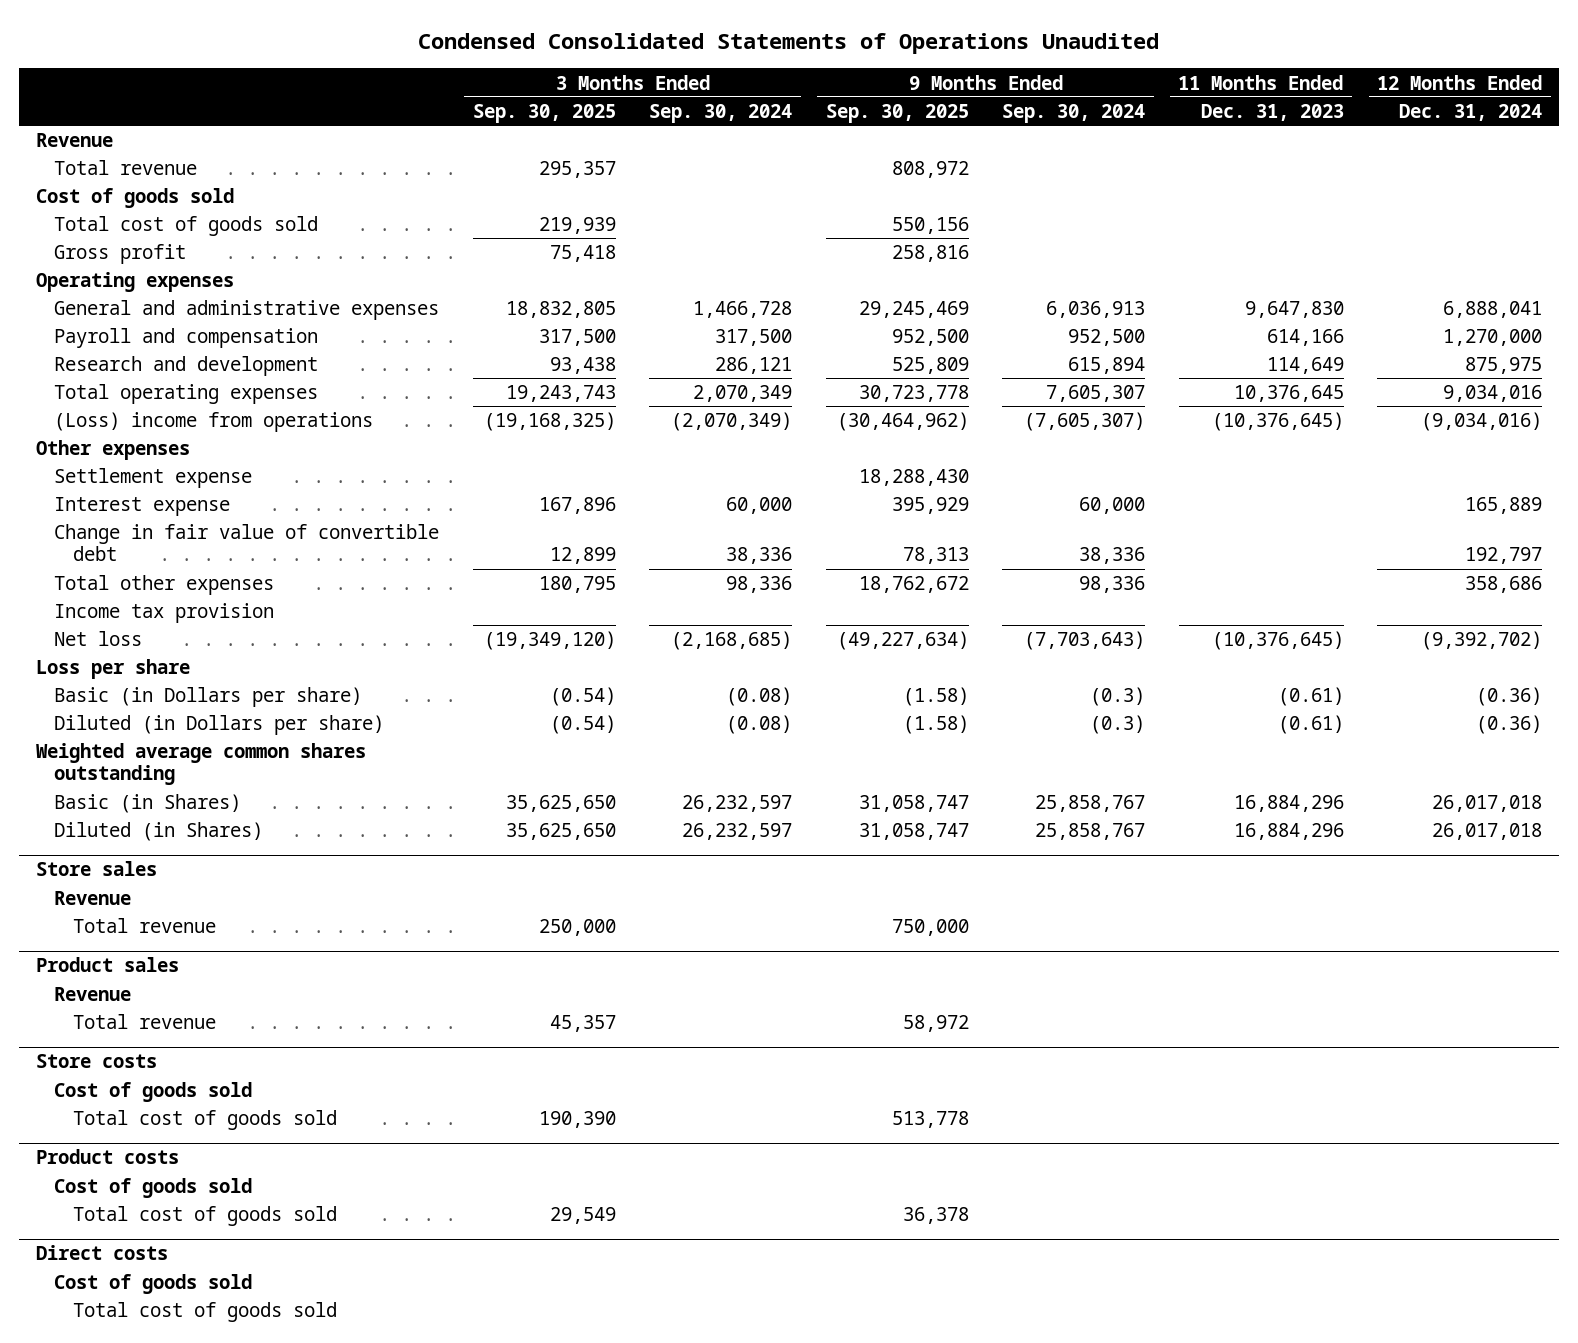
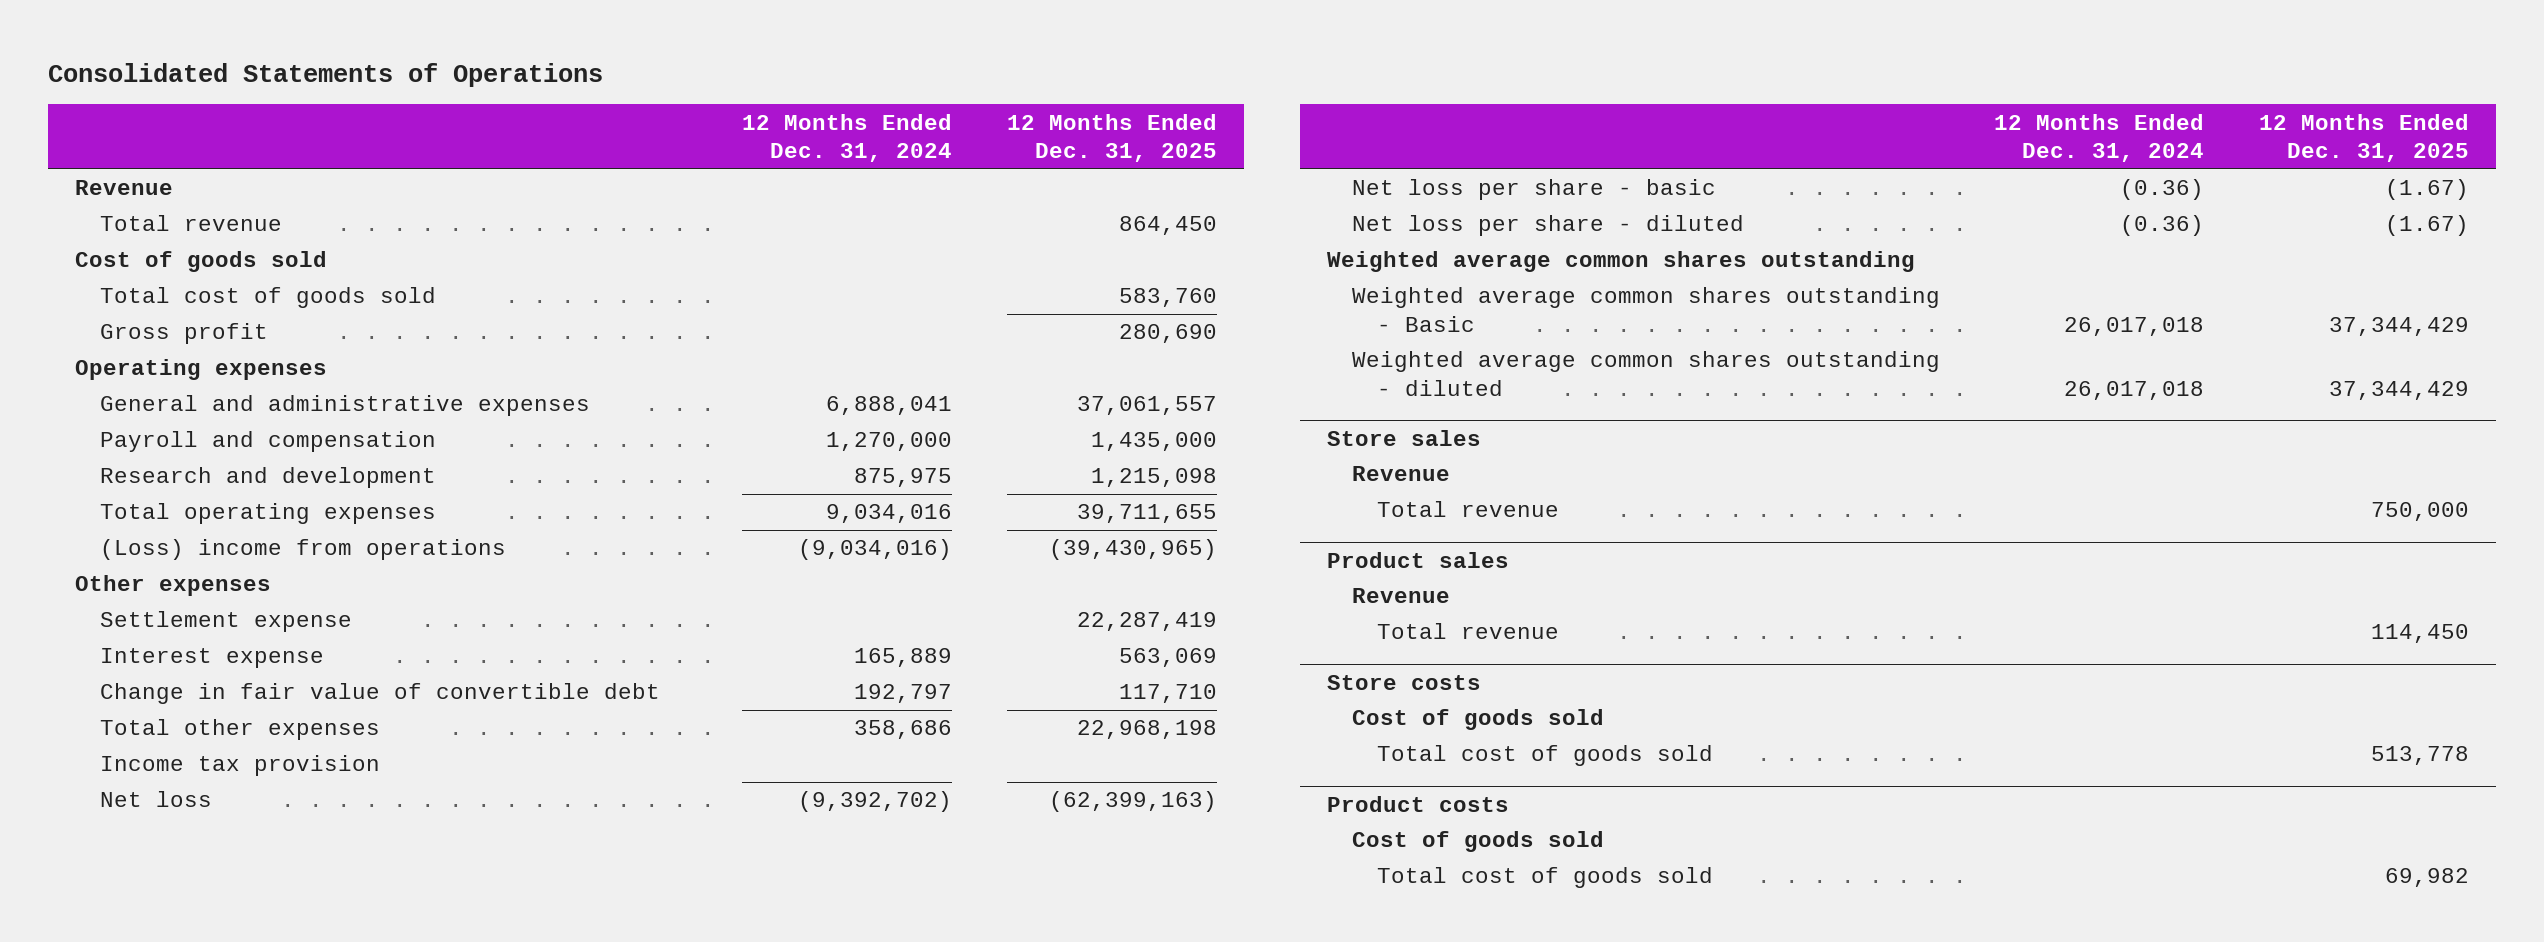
- Condensed Consolidated Statements of Operations Unaudited
+ Consolidated Statements of Operations
- | 3 Months Ended Sep. 30, 2025 | 3 Months Ended Sep. 30, 2024 | 9 Months Ended Sep. 30, 2025 | 9 Months Ended Sep. 30, 2024 | 11 Months Ended Dec. 31, 2023 | 12 Months Ended Dec. 31, 2024
+ | 12 Months Ended Dec. 31, 2024 | 12 Months Ended Dec. 31, 2025
- Loss per share
- Basic (in Dollars per share) | (0.54) | (0.08) | (1.58) | (0.3) | (0.61) | (0.36)
- Diluted (in Dollars per share) | (0.54) | (0.08) | (1.58) | (0.3) | (0.61) | (0.36)
+ Net loss per share - basic | (0.36) | (1.67)
+ Net loss per share - diluted | (0.36) | (1.67)
- Basic (in Shares) | 35,625,650 | 26,232,597 | 31,058,747 | 25,858,767 | 16,884,296 | 26,017,018
- Diluted (in Shares) | 35,625,650 | 26,232,597 | 31,058,747 | 25,858,767 | 16,884,296 | 26,017,018
+ Weighted average common shares outstanding - Basic | 26,017,018 | 37,344,429
+ Weighted average common shares outstanding - diluted | 26,017,018 | 37,344,429
- Direct costs
- Cost of goods sold
- Total cost of goods sold

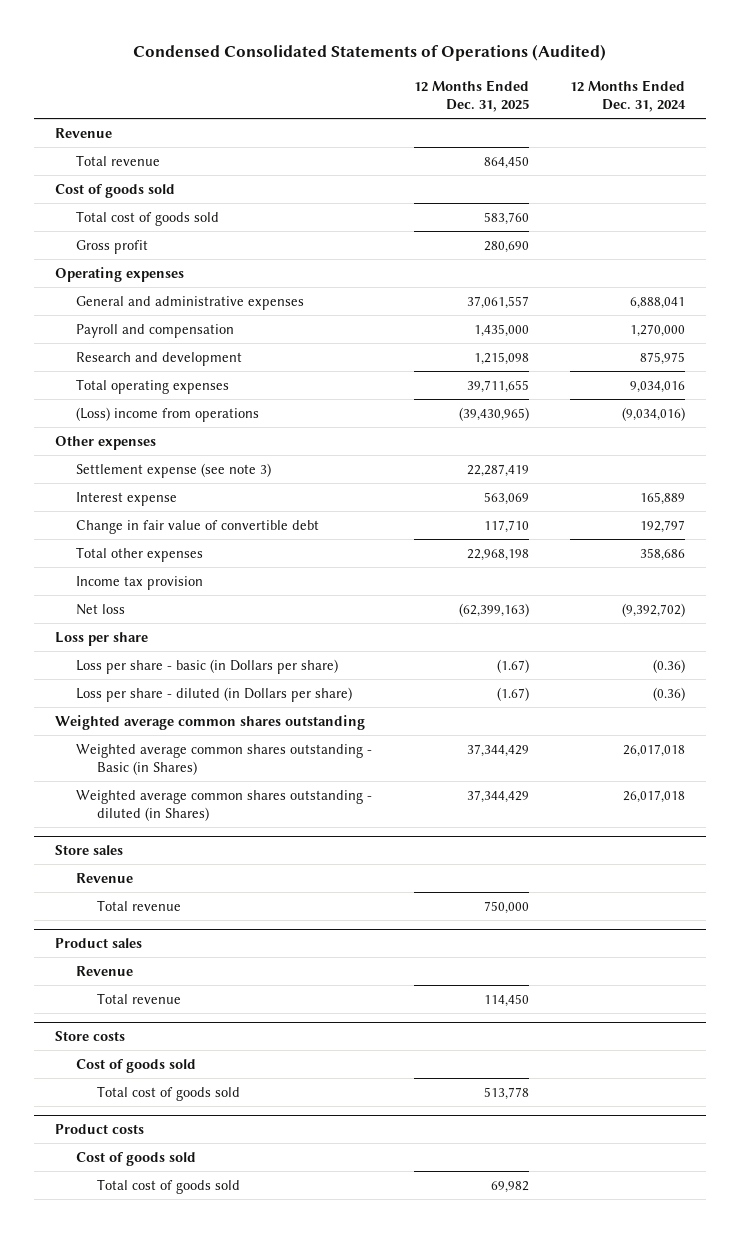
- Consolidated Statements of Operations
+ Condensed Consolidated Statements of Operations (Audited)
- | 12 Months Ended Dec. 31, 2024 | 12 Months Ended Dec. 31, 2025
+ | 12 Months Ended Dec. 31, 2025 | 12 Months Ended Dec. 31, 2024
- Settlement expense | | 22,287,419
+ Settlement expense (see note 3) | 22,287,419 |
- Net loss per share - basic | (0.36) | (1.67)
- Net loss per share - diluted | (0.36) | (1.67)
+ Loss per share
+ Loss per share - basic (in Dollars per share) | (1.67) | (0.36)
+ Loss per share - diluted (in Dollars per share) | (1.67) | (0.36)
- Weighted average common shares outstanding - Basic | 26,017,018 | 37,344,429
- Weighted average common shares outstanding - diluted | 26,017,018 | 37,344,429
+ Weighted average common shares outstanding - Basic (in Shares) | 37,344,429 | 26,017,018
+ Weighted average common shares outstanding - diluted (in Shares) | 37,344,429 | 26,017,018

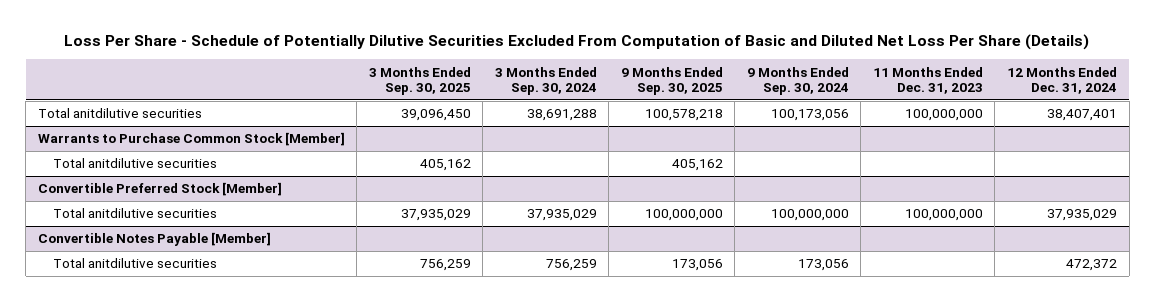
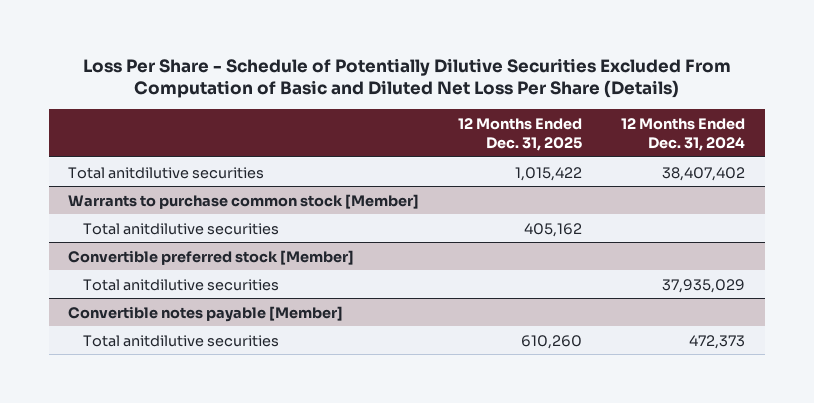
- | 3 Months Ended Sep. 30, 2025 | 3 Months Ended Sep. 30, 2024 | 9 Months Ended Sep. 30, 2025 | 9 Months Ended Sep. 30, 2024 | 11 Months Ended Dec. 31, 2023 | 12 Months Ended Dec. 31, 2024
+ | 12 Months Ended Dec. 31, 2025 | 12 Months Ended Dec. 31, 2024
- Total anitdilutive securities | 39,096,450 | 38,691,288 | 100,578,218 | 100,173,056 | 100,000,000 | 38,407,401
- Warrants to Purchase Common Stock [Member]
+ Total anitdilutive securities | 1,015,422 | 38,407,402
+ Warrants to purchase common stock [Member]
- Convertible Preferred Stock [Member]
+ Convertible preferred stock [Member]
- Convertible Notes Payable [Member]
- Total anitdilutive securities | 756,259 | 756,259 | 173,056 | 173,056 | | 472,372
+ Convertible notes payable [Member]
+ Total anitdilutive securities | 610,260 | 472,373

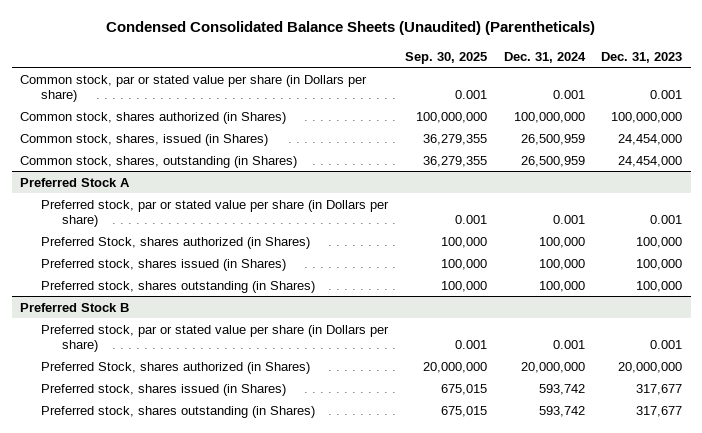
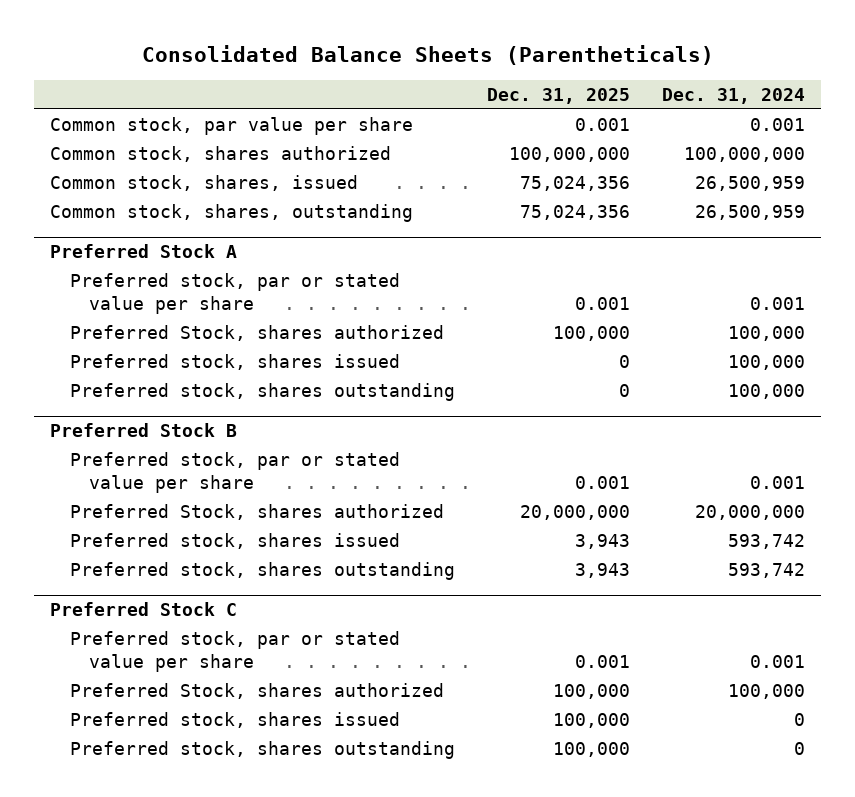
- Condensed Consolidated Balance Sheets (Unaudited) (Parentheticals)
+ Consolidated Balance Sheets (Parentheticals)
- | Sep. 30, 2025 | Dec. 31, 2024 | Dec. 31, 2023
+ | Dec. 31, 2025 | Dec. 31, 2024
- Common stock, par or stated value per share (in Dollars per share) | 0.001 | 0.001 | 0.001
- Common stock, shares authorized (in Shares) | 100,000,000 | 100,000,000 | 100,000,000
- Common stock, shares, issued (in Shares) | 36,279,355 | 26,500,959 | 24,454,000
- Common stock, shares, outstanding (in Shares) | 36,279,355 | 26,500,959 | 24,454,000
+ Common stock, par value per share | 0.001 | 0.001
+ Common stock, shares authorized | 100,000,000 | 100,000,000
+ Common stock, shares, issued | 75,024,356 | 26,500,959
+ Common stock, shares, outstanding | 75,024,356 | 26,500,959
@ Preferred Stock A
- Preferred stock, par or stated value per share (in Dollars per share) | 0.001 | 0.001 | 0.001
- Preferred Stock, shares authorized (in Shares) | 100,000 | 100,000 | 100,000
- Preferred stock, shares issued (in Shares) | 100,000 | 100,000 | 100,000
- Preferred stock, shares outstanding (in Shares) | 100,000 | 100,000 | 100,000
+ Preferred stock, par or stated value per share | 0.001 | 0.001
+ Preferred Stock, shares authorized | 100,000 | 100,000
+ Preferred stock, shares issued | 0 | 100,000
+ Preferred stock, shares outstanding | 0 | 100,000
@ Preferred Stock B
- Preferred stock, par or stated value per share (in Dollars per share) | 0.001 | 0.001 | 0.001
- Preferred Stock, shares authorized (in Shares) | 20,000,000 | 20,000,000 | 20,000,000
- Preferred stock, shares issued (in Shares) | 675,015 | 593,742 | 317,677
- Preferred stock, shares outstanding (in Shares) | 675,015 | 593,742 | 317,677
+ Preferred stock, par or stated value per share | 0.001 | 0.001
+ Preferred Stock, shares authorized | 20,000,000 | 20,000,000
+ Preferred stock, shares issued | 3,943 | 593,742
+ Preferred stock, shares outstanding | 3,943 | 593,742
+ Preferred Stock C
+ Preferred stock, par or stated value per share | 0.001 | 0.001
+ Preferred Stock, shares authorized | 100,000 | 100,000
+ Preferred stock, shares issued | 100,000 | 0
+ Preferred stock, shares outstanding | 100,000 | 0

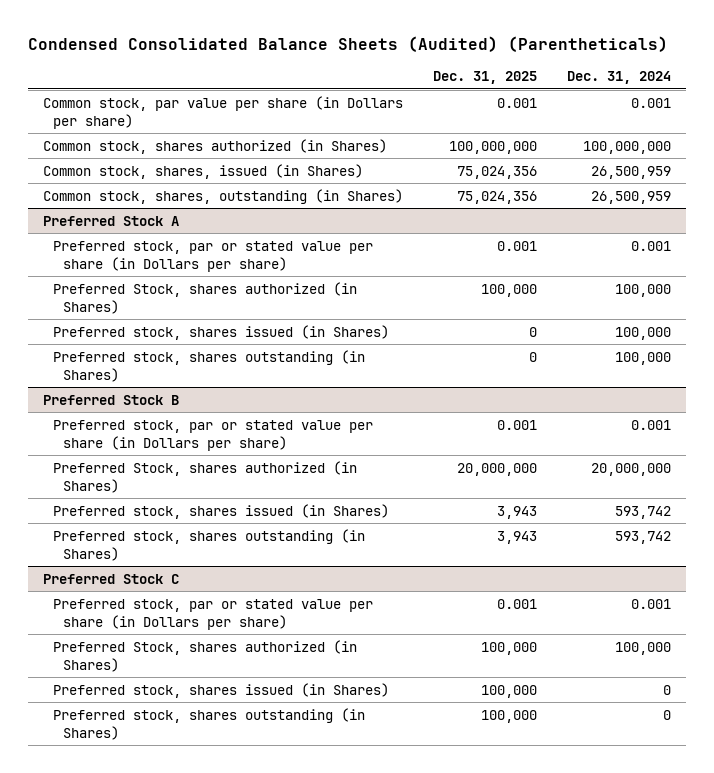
- Consolidated Balance Sheets (Parentheticals)
+ Condensed Consolidated Balance Sheets (Audited) (Parentheticals)
- Common stock, par value per share | 0.001 | 0.001
- Common stock, shares authorized | 100,000,000 | 100,000,000
- Common stock, shares, issued | 75,024,356 | 26,500,959
- Common stock, shares, outstanding | 75,024,356 | 26,500,959
+ Common stock, par value per share (in Dollars per share) | 0.001 | 0.001
+ Common stock, shares authorized (in Shares) | 100,000,000 | 100,000,000
+ Common stock, shares, issued (in Shares) | 75,024,356 | 26,500,959
+ Common stock, shares, outstanding (in Shares) | 75,024,356 | 26,500,959
@ Preferred Stock A
- Preferred stock, par or stated value per share | 0.001 | 0.001
- Preferred Stock, shares authorized | 100,000 | 100,000
- Preferred stock, shares issued | 0 | 100,000
- Preferred stock, shares outstanding | 0 | 100,000
+ Preferred stock, par or stated value per share (in Dollars per share) | 0.001 | 0.001
+ Preferred Stock, shares authorized (in Shares) | 100,000 | 100,000
+ Preferred stock, shares issued (in Shares) | 0 | 100,000
+ Preferred stock, shares outstanding (in Shares) | 0 | 100,000
@ Preferred Stock B
- Preferred stock, par or stated value per share | 0.001 | 0.001
- Preferred Stock, shares authorized | 20,000,000 | 20,000,000
- Preferred stock, shares issued | 3,943 | 593,742
- Preferred stock, shares outstanding | 3,943 | 593,742
+ Preferred stock, par or stated value per share (in Dollars per share) | 0.001 | 0.001
+ Preferred Stock, shares authorized (in Shares) | 20,000,000 | 20,000,000
+ Preferred stock, shares issued (in Shares) | 3,943 | 593,742
+ Preferred stock, shares outstanding (in Shares) | 3,943 | 593,742
@ Preferred Stock C
- Preferred stock, par or stated value per share | 0.001 | 0.001
- Preferred Stock, shares authorized | 100,000 | 100,000
- Preferred stock, shares issued | 100,000 | 0
- Preferred stock, shares outstanding | 100,000 | 0
+ Preferred stock, par or stated value per share (in Dollars per share) | 0.001 | 0.001
+ Preferred Stock, shares authorized (in Shares) | 100,000 | 100,000
+ Preferred stock, shares issued (in Shares) | 100,000 | 0
+ Preferred stock, shares outstanding (in Shares) | 100,000 | 0

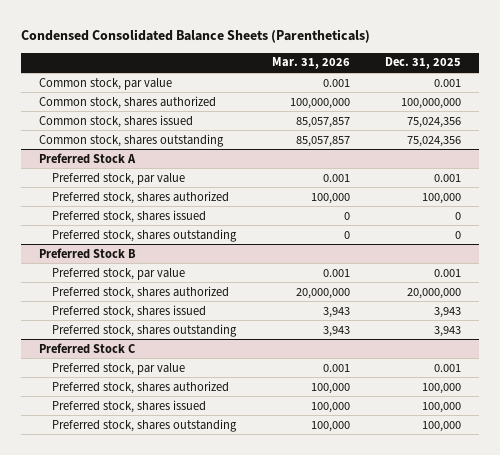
- Condensed Consolidated Balance Sheets (Audited) (Parentheticals)
+ Condensed Consolidated Balance Sheets (Parentheticals)
- | Dec. 31, 2025 | Dec. 31, 2024
+ | Mar. 31, 2026 | Dec. 31, 2025
- Common stock, par value per share (in Dollars per share) | 0.001 | 0.001
- Common stock, shares authorized (in Shares) | 100,000,000 | 100,000,000
- Common stock, shares, issued (in Shares) | 75,024,356 | 26,500,959
- Common stock, shares, outstanding (in Shares) | 75,024,356 | 26,500,959
+ Common stock, par value | 0.001 | 0.001
+ Common stock, shares authorized | 100,000,000 | 100,000,000
+ Common stock, shares issued | 85,057,857 | 75,024,356
+ Common stock, shares outstanding | 85,057,857 | 75,024,356
@ Preferred Stock A
- Preferred stock, par or stated value per share (in Dollars per share) | 0.001 | 0.001
- Preferred Stock, shares authorized (in Shares) | 100,000 | 100,000
- Preferred stock, shares issued (in Shares) | 0 | 100,000
- Preferred stock, shares outstanding (in Shares) | 0 | 100,000
+ Preferred stock, par value | 0.001 | 0.001
+ Preferred stock, shares authorized | 100,000 | 100,000
+ Preferred stock, shares issued | 0 | 0
+ Preferred stock, shares outstanding | 0 | 0
@ Preferred Stock B
- Preferred stock, par or stated value per share (in Dollars per share) | 0.001 | 0.001
- Preferred Stock, shares authorized (in Shares) | 20,000,000 | 20,000,000
- Preferred stock, shares issued (in Shares) | 3,943 | 593,742
- Preferred stock, shares outstanding (in Shares) | 3,943 | 593,742
+ Preferred stock, par value | 0.001 | 0.001
+ Preferred stock, shares authorized | 20,000,000 | 20,000,000
+ Preferred stock, shares issued | 3,943 | 3,943
+ Preferred stock, shares outstanding | 3,943 | 3,943
@ Preferred Stock C
- Preferred stock, par or stated value per share (in Dollars per share) | 0.001 | 0.001
- Preferred Stock, shares authorized (in Shares) | 100,000 | 100,000
- Preferred stock, shares issued (in Shares) | 100,000 | 0
- Preferred stock, shares outstanding (in Shares) | 100,000 | 0
+ Preferred stock, par value | 0.001 | 0.001
+ Preferred stock, shares authorized | 100,000 | 100,000
+ Preferred stock, shares issued | 100,000 | 100,000
+ Preferred stock, shares outstanding | 100,000 | 100,000

